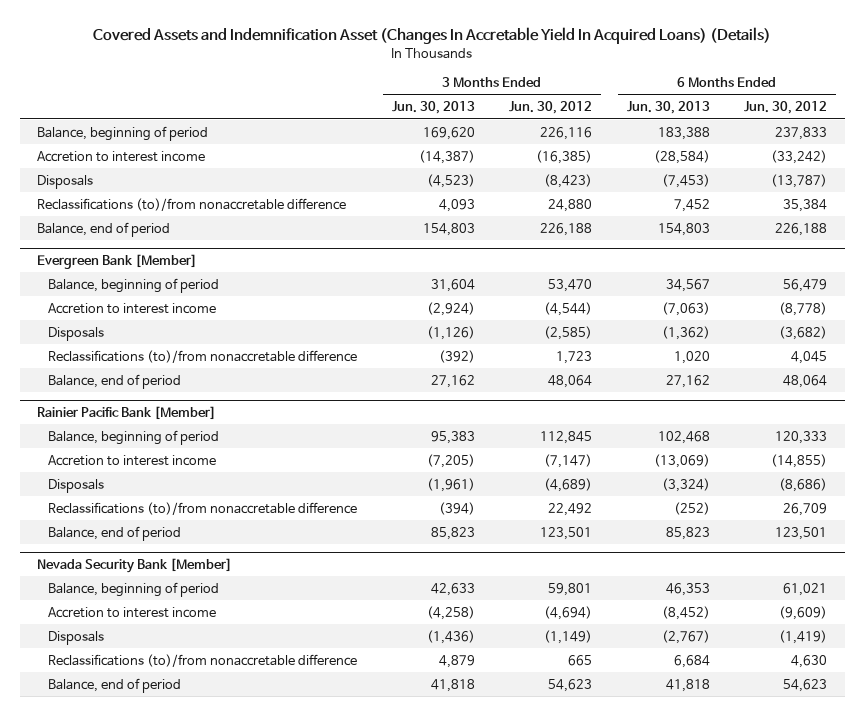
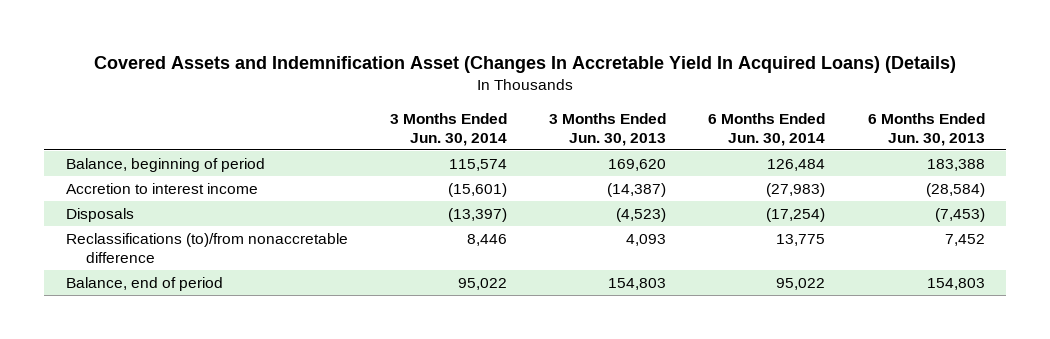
- | 3 Months Ended Jun. 30, 2013 | 3 Months Ended Jun. 30, 2012 | 6 Months Ended Jun. 30, 2013 | 6 Months Ended Jun. 30, 2012
+ | 3 Months Ended Jun. 30, 2014 | 3 Months Ended Jun. 30, 2013 | 6 Months Ended Jun. 30, 2014 | 6 Months Ended Jun. 30, 2013
- Evergreen Bank [Member]
- Balance, beginning of period | 31,604 | 53,470 | 34,567 | 56,479
- Accretion to interest income | (2,924) | (4,544) | (7,063) | (8,778)
- Disposals | (1,126) | (2,585) | (1,362) | (3,682)
- Reclassifications (to)/from nonaccretable difference | (392) | 1,723 | 1,020 | 4,045
- Balance, end of period | 27,162 | 48,064 | 27,162 | 48,064
- Rainier Pacific Bank [Member]
- Balance, beginning of period | 95,383 | 112,845 | 102,468 | 120,333
- Accretion to interest income | (7,205) | (7,147) | (13,069) | (14,855)
- Disposals | (1,961) | (4,689) | (3,324) | (8,686)
- Reclassifications (to)/from nonaccretable difference | (394) | 22,492 | (252) | 26,709
- Balance, end of period | 85,823 | 123,501 | 85,823 | 123,501
- Nevada Security Bank [Member]
- Balance, beginning of period | 42,633 | 59,801 | 46,353 | 61,021
- Accretion to interest income | (4,258) | (4,694) | (8,452) | (9,609)
- Disposals | (1,436) | (1,149) | (2,767) | (1,419)
- Reclassifications (to)/from nonaccretable difference | 4,879 | 665 | 6,684 | 4,630
- Balance, end of period | 41,818 | 54,623 | 41,818 | 54,623

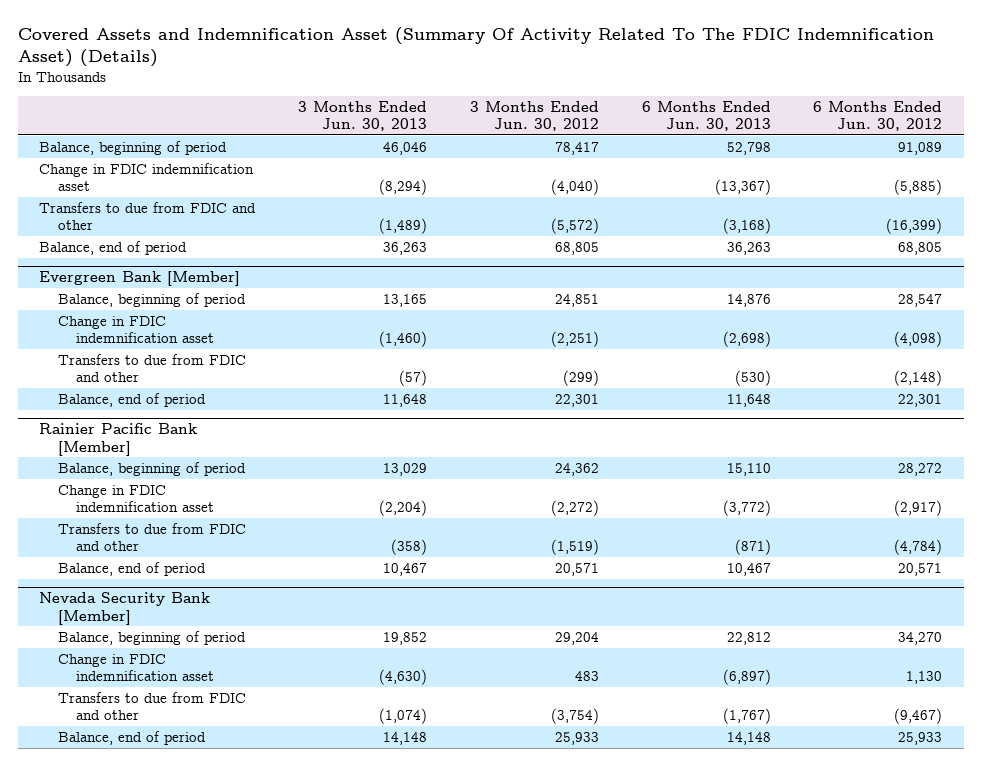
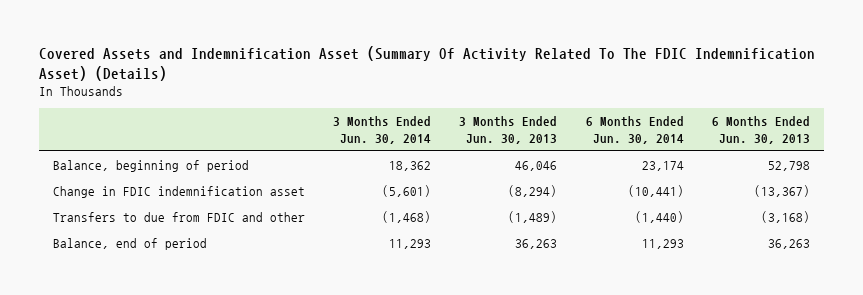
- | 3 Months Ended Jun. 30, 2013 | 3 Months Ended Jun. 30, 2012 | 6 Months Ended Jun. 30, 2013 | 6 Months Ended Jun. 30, 2012
+ | 3 Months Ended Jun. 30, 2014 | 3 Months Ended Jun. 30, 2013 | 6 Months Ended Jun. 30, 2014 | 6 Months Ended Jun. 30, 2013
- Evergreen Bank [Member]
- Balance, beginning of period | 13,165 | 24,851 | 14,876 | 28,547
- Change in FDIC indemnification asset | (1,460) | (2,251) | (2,698) | (4,098)
- Transfers to due from FDIC and other | (57) | (299) | (530) | (2,148)
- Balance, end of period | 11,648 | 22,301 | 11,648 | 22,301
- Rainier Pacific Bank [Member]
- Balance, beginning of period | 13,029 | 24,362 | 15,110 | 28,272
- Change in FDIC indemnification asset | (2,204) | (2,272) | (3,772) | (2,917)
- Transfers to due from FDIC and other | (358) | (1,519) | (871) | (4,784)
- Balance, end of period | 10,467 | 20,571 | 10,467 | 20,571
- Nevada Security Bank [Member]
- Balance, beginning of period | 19,852 | 29,204 | 22,812 | 34,270
- Change in FDIC indemnification asset | (4,630) | 483 | (6,897) | 1,130
- Transfers to due from FDIC and other | (1,074) | (3,754) | (1,767) | (9,467)
- Balance, end of period | 14,148 | 25,933 | 14,148 | 25,933

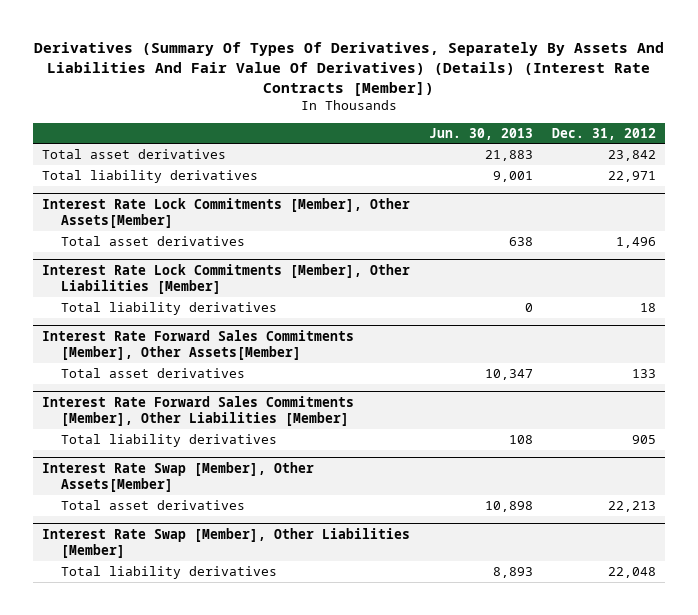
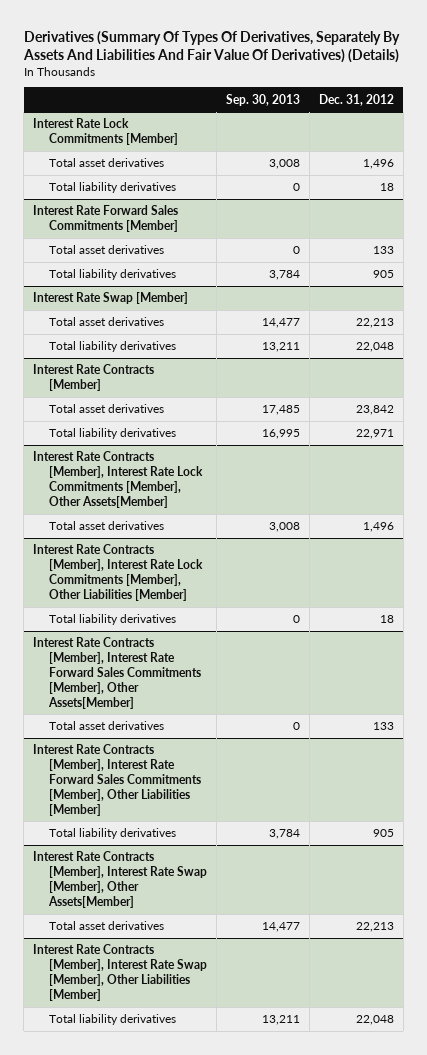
- Derivatives (Summary Of Types Of Derivatives, Separately By Assets And Liabilities And Fair Value Of Derivatives) (Details) (Interest Rate Contracts [Member])
+ Derivatives (Summary Of Types Of Derivatives, Separately By Assets And Liabilities And Fair Value Of Derivatives) (Details)
- | Jun. 30, 2013 | Dec. 31, 2012
+ | Sep. 30, 2013 | Dec. 31, 2012
+ Interest Rate Lock Commitments [Member]
+ Total asset derivatives | 3,008 | 1,496
+ Total liability derivatives | 0 | 18
+ Interest Rate Forward Sales Commitments [Member]
+ Total asset derivatives | 0 | 133
+ Total liability derivatives | 3,784 | 905
+ Interest Rate Swap [Member]
+ Total asset derivatives | 14,477 | 22,213
+ Total liability derivatives | 13,211 | 22,048
+ Interest Rate Contracts [Member]
- Interest Rate Lock Commitments [Member], Other Assets[Member]
+ Interest Rate Contracts [Member], Interest Rate Lock Commitments [Member], Other Assets[Member]
- Interest Rate Lock Commitments [Member], Other Liabilities [Member]
+ Interest Rate Contracts [Member], Interest Rate Lock Commitments [Member], Other Liabilities [Member]
- Interest Rate Forward Sales Commitments [Member], Other Assets[Member]
+ Interest Rate Contracts [Member], Interest Rate Forward Sales Commitments [Member], Other Assets[Member]
- Interest Rate Forward Sales Commitments [Member], Other Liabilities [Member]
+ Interest Rate Contracts [Member], Interest Rate Forward Sales Commitments [Member], Other Liabilities [Member]
- Interest Rate Swap [Member], Other Assets[Member]
+ Interest Rate Contracts [Member], Interest Rate Swap [Member], Other Assets[Member]
- Interest Rate Swap [Member], Other Liabilities [Member]
+ Interest Rate Contracts [Member], Interest Rate Swap [Member], Other Liabilities [Member]

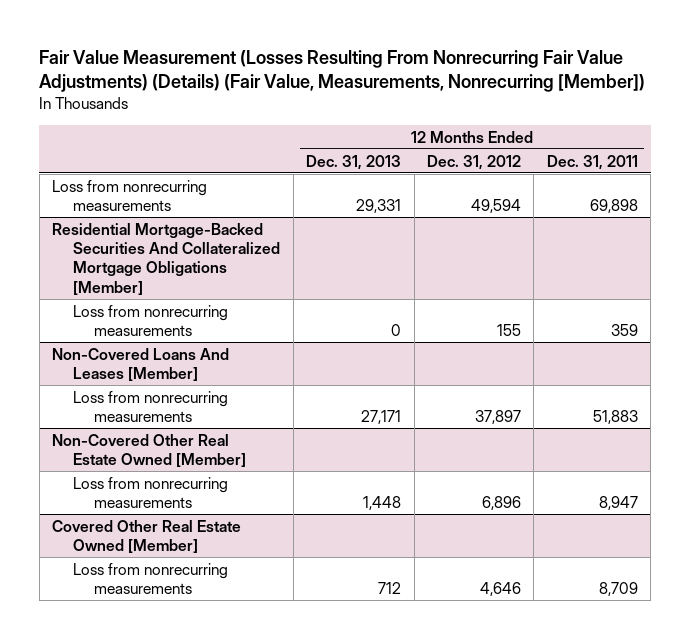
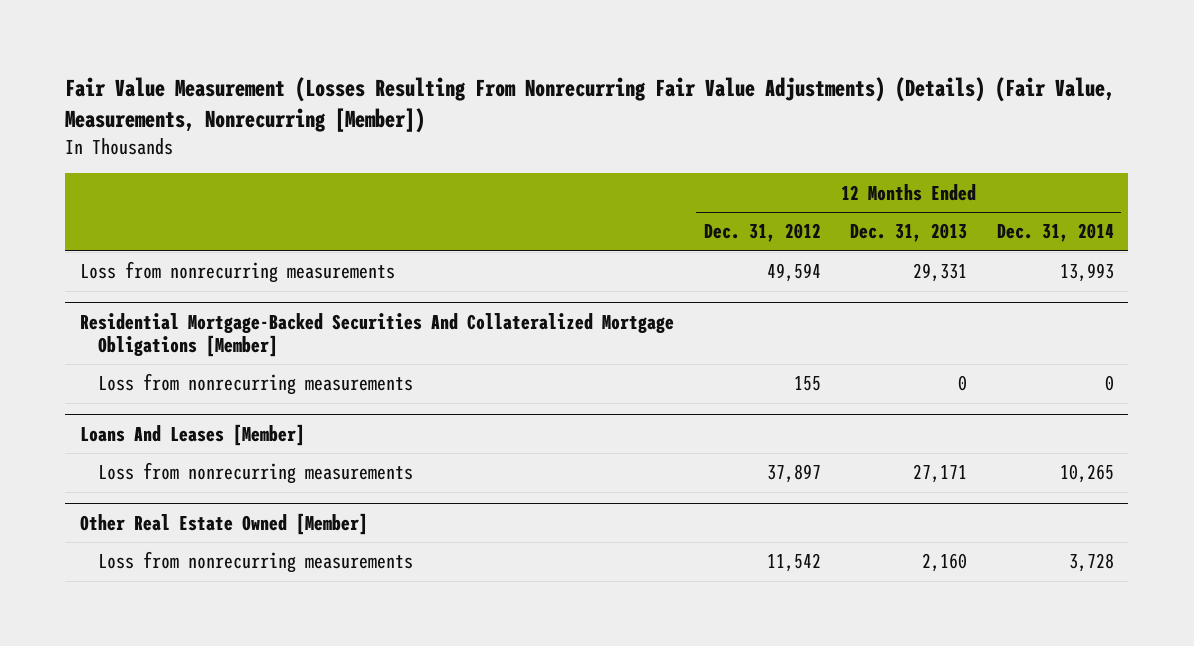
- | 12 Months Ended Dec. 31, 2013 | 12 Months Ended Dec. 31, 2012 | 12 Months Ended Dec. 31, 2011
+ | 12 Months Ended Dec. 31, 2012 | 12 Months Ended Dec. 31, 2013 | 12 Months Ended Dec. 31, 2014
- Non-Covered Loans And Leases [Member]
+ Loans And Leases [Member]
- Non-Covered Other Real Estate Owned [Member]
- Loss from nonrecurring measurements | 1,448 | 6,896 | 8,947
- Covered Other Real Estate Owned [Member]
- Loss from nonrecurring measurements | 712 | 4,646 | 8,709
+ Other Real Estate Owned [Member]
+ Loss from nonrecurring measurements | 11,542 | 2,160 | 3,728

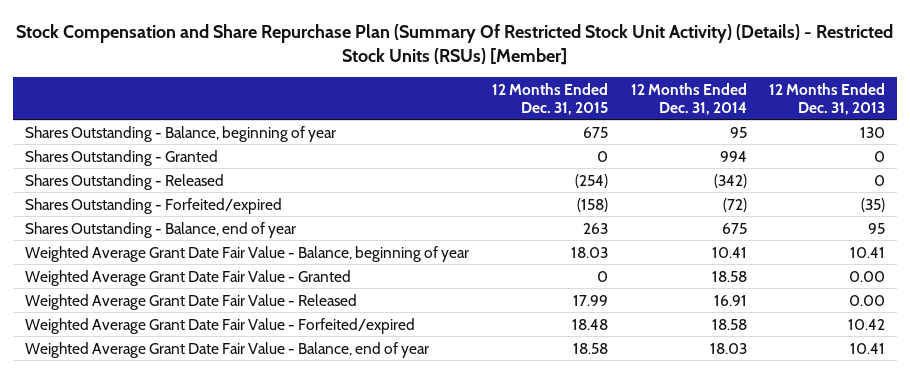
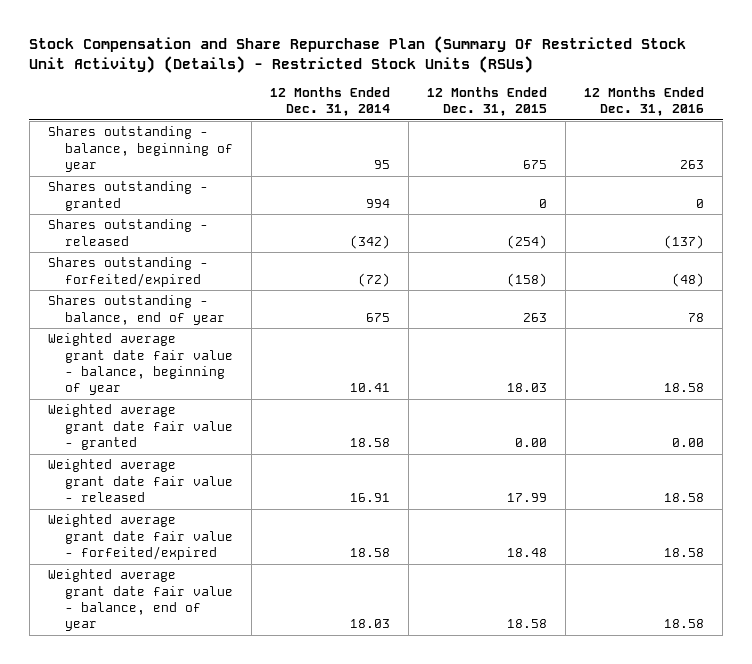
- Stock Compensation and Share Repurchase Plan (Summary Of Restricted Stock Unit Activity) (Details) - Restricted Stock Units (RSUs) [Member]
+ Stock Compensation and Share Repurchase Plan (Summary Of Restricted Stock Unit Activity) (Details) - Restricted Stock Units (RSUs)
- | 12 Months Ended Dec. 31, 2015 | 12 Months Ended Dec. 31, 2014 | 12 Months Ended Dec. 31, 2013
+ | 12 Months Ended Dec. 31, 2014 | 12 Months Ended Dec. 31, 2015 | 12 Months Ended Dec. 31, 2016
- Shares Outstanding - Balance, beginning of year | 675 | 95 | 130
- Shares Outstanding - Granted | 0 | 994 | 0
- Shares Outstanding - Released | (254) | (342) | 0
- Shares Outstanding - Forfeited/expired | (158) | (72) | (35)
- Shares Outstanding - Balance, end of year | 263 | 675 | 95
- Weighted Average Grant Date Fair Value - Balance, beginning of year | 18.03 | 10.41 | 10.41
- Weighted Average Grant Date Fair Value - Granted | 0 | 18.58 | 0.00
- Weighted Average Grant Date Fair Value - Released | 17.99 | 16.91 | 0.00
- Weighted Average Grant Date Fair Value - Forfeited/expired | 18.48 | 18.58 | 10.42
- Weighted Average Grant Date Fair Value - Balance, end of year | 18.58 | 18.03 | 10.41
+ Shares outstanding - balance, beginning of year | 95 | 675 | 263
+ Shares outstanding - granted | 994 | 0 | 0
+ Shares outstanding - released | (342) | (254) | (137)
+ Shares outstanding - forfeited/expired | (72) | (158) | (48)
+ Shares outstanding - balance, end of year | 675 | 263 | 78
+ Weighted average grant date fair value - balance, beginning of year | 10.41 | 18.03 | 18.58
+ Weighted average grant date fair value - granted | 18.58 | 0.00 | 0.00
+ Weighted average grant date fair value - released | 16.91 | 17.99 | 18.58
+ Weighted average grant date fair value - forfeited/expired | 18.58 | 18.48 | 18.58
+ Weighted average grant date fair value - balance, end of year | 18.03 | 18.58 | 18.58

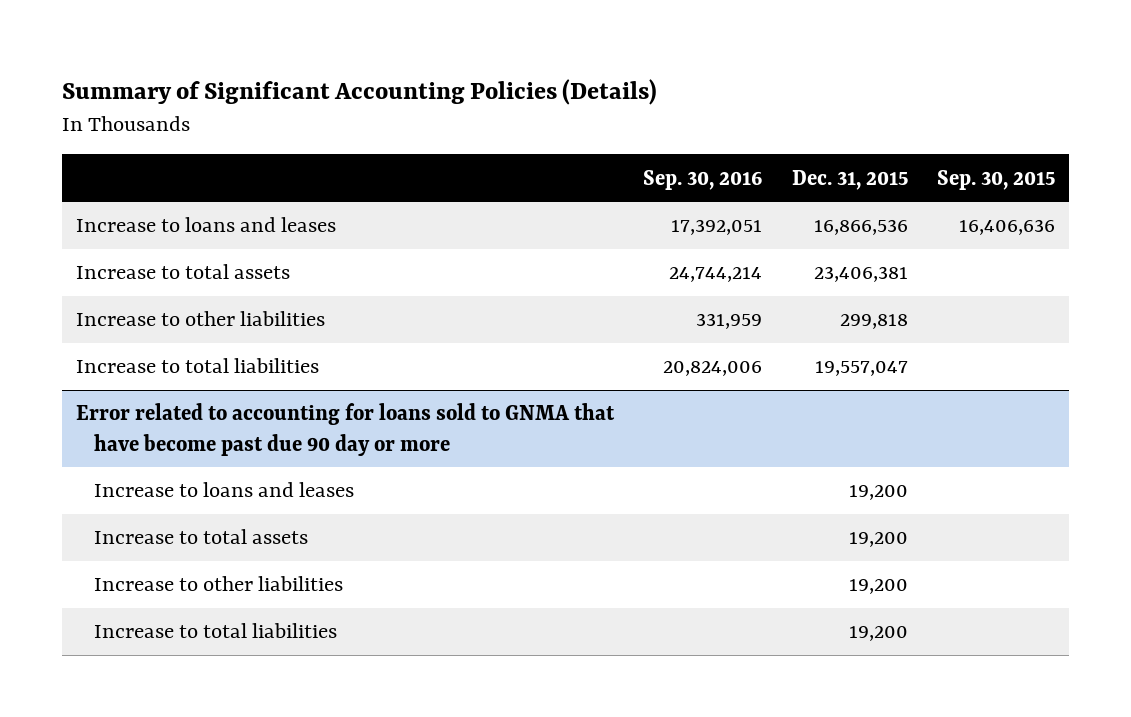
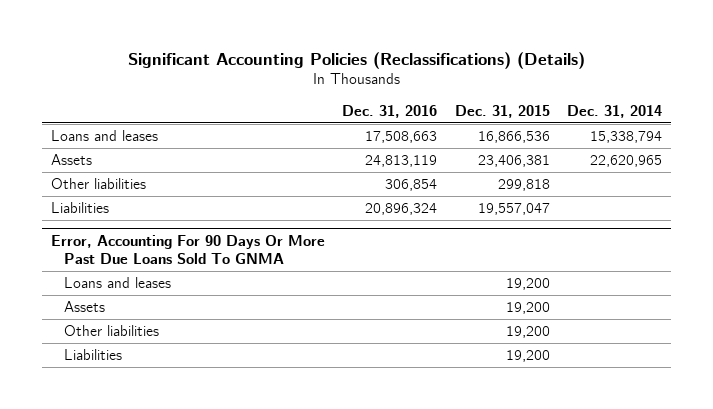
- Summary of Significant Accounting Policies (Details)
+ Significant Accounting Policies (Reclassifications) (Details)
- | Sep. 30, 2016 | Dec. 31, 2015 | Sep. 30, 2015
+ | Dec. 31, 2016 | Dec. 31, 2015 | Dec. 31, 2014
- Increase to loans and leases | 17,392,051 | 16,866,536 | 16,406,636
- Increase to total assets | 24,744,214 | 23,406,381 |
- Increase to other liabilities | 331,959 | 299,818 |
- Increase to total liabilities | 20,824,006 | 19,557,047 |
- Error related to accounting for loans sold to GNMA that have become past due 90 day or more
- Increase to loans and leases | | 19,200 |
- Increase to total assets | | 19,200 |
- Increase to other liabilities | | 19,200 |
- Increase to total liabilities | | 19,200 |
+ Loans and leases | 17,508,663 | 16,866,536 | 15,338,794
+ Assets | 24,813,119 | 23,406,381 | 22,620,965
+ Other liabilities | 306,854 | 299,818 |
+ Liabilities | 20,896,324 | 19,557,047 |
+ Error, Accounting For 90 Days Or More Past Due Loans Sold To GNMA
+ Loans and leases | | 19,200 |
+ Assets | | 19,200 |
+ Other liabilities | | 19,200 |
+ Liabilities | | 19,200 |

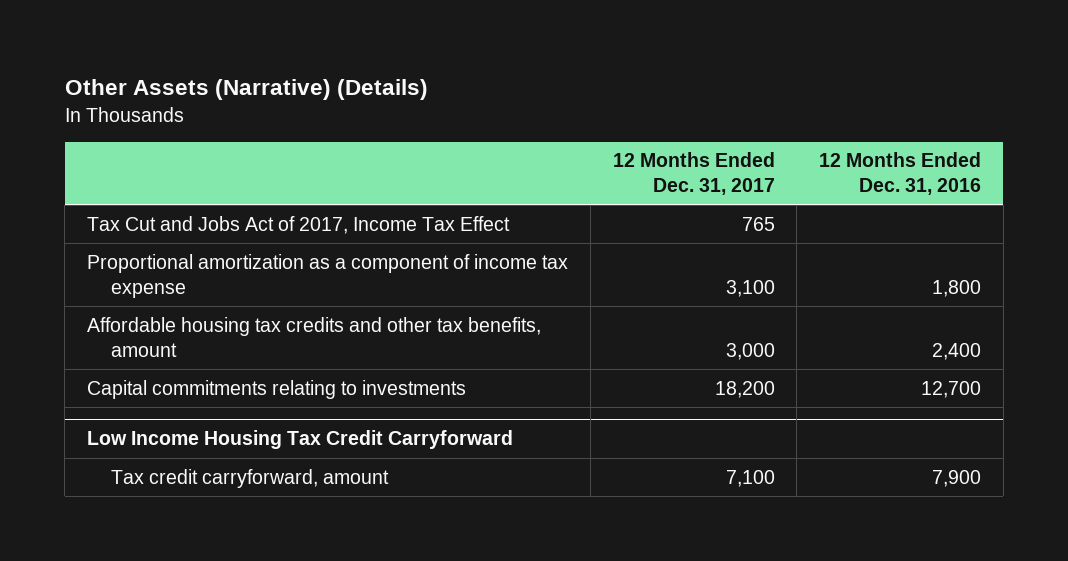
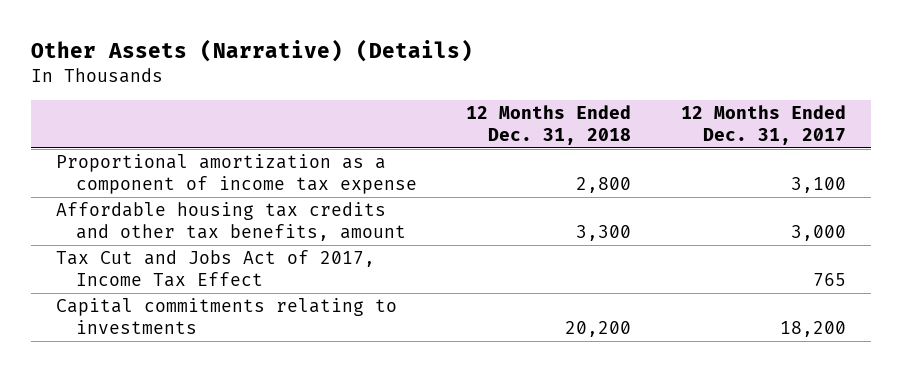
- | 12 Months Ended Dec. 31, 2017 | 12 Months Ended Dec. 31, 2016
+ | 12 Months Ended Dec. 31, 2018 | 12 Months Ended Dec. 31, 2017
moved down: Tax Cut and Jobs Act of 2017, Income Tax Effect | | 765
- Low Income Housing Tax Credit Carryforward
- Tax credit carryforward, amount | 7,100 | 7,900

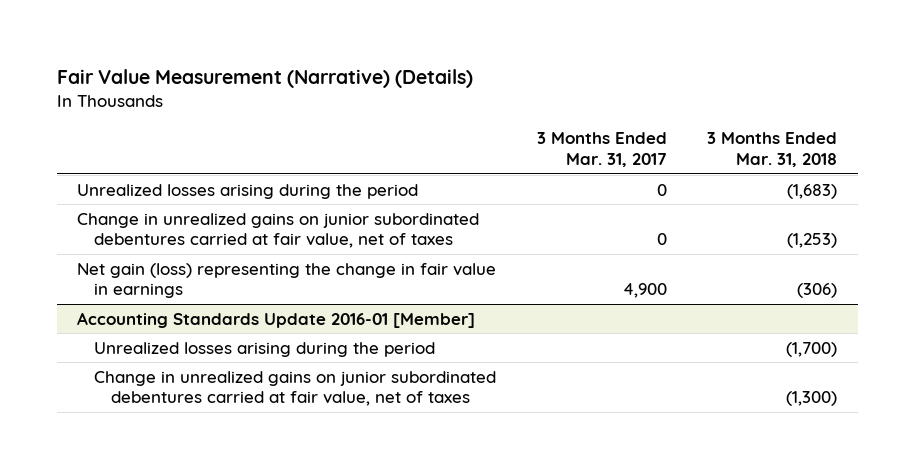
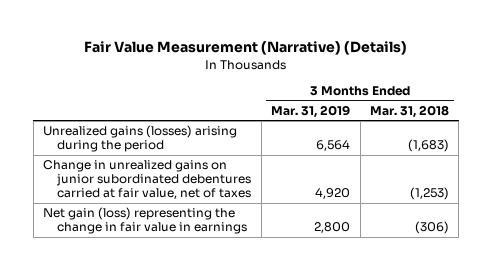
- | 3 Months Ended Mar. 31, 2017 | 3 Months Ended Mar. 31, 2018
+ | 3 Months Ended Mar. 31, 2019 | 3 Months Ended Mar. 31, 2018
- Unrealized losses arising during the period | 0 | (1,683)
+ Unrealized gains (losses) arising during the period | 6,564 | (1,683)
- Accounting Standards Update 2016-01 [Member]
- Unrealized losses arising during the period | | (1,700)
- Change in unrealized gains on junior subordinated debentures carried at fair value, net of taxes | | (1,300)

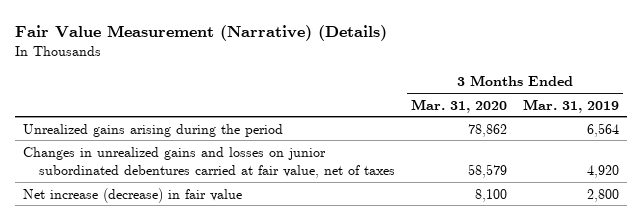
- | 3 Months Ended Mar. 31, 2019 | 3 Months Ended Mar. 31, 2018
+ | 3 Months Ended Mar. 31, 2020 | 3 Months Ended Mar. 31, 2019
- Unrealized gains (losses) arising during the period | 6,564 | (1,683)
- Change in unrealized gains on junior subordinated debentures carried at fair value, net of taxes | 4,920 | (1,253)
- Net gain (loss) representing the change in fair value in earnings | 2,800 | (306)
+ Unrealized gains arising during the period | 78,862 | 6,564
+ Changes in unrealized gains and losses on junior subordinated debentures carried at fair value, net of taxes | 58,579 | 4,920
+ Net increase (decrease) in fair value | 8,100 | 2,800

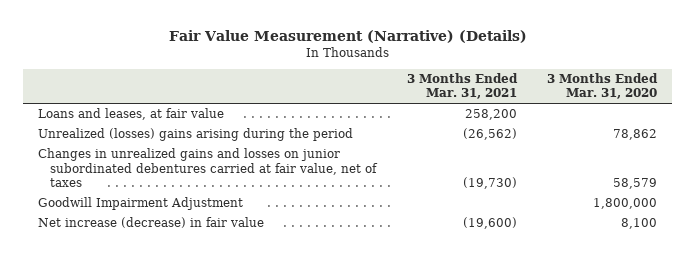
- | 3 Months Ended Mar. 31, 2020 | 3 Months Ended Mar. 31, 2019
+ | 3 Months Ended Mar. 31, 2021 | 3 Months Ended Mar. 31, 2020
- Unrealized gains arising during the period | 78,862 | 6,564
+ Loans and leases, at fair value | 258,200 |
+ Unrealized (losses) gains arising during the period | (26,562) | 78,862
+ Goodwill Impairment Adjustment | | 1,800,000

